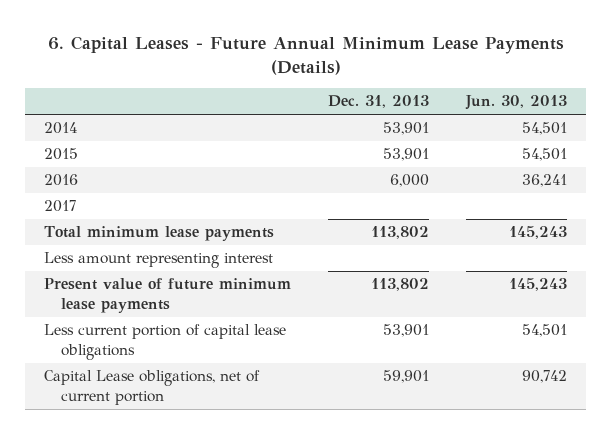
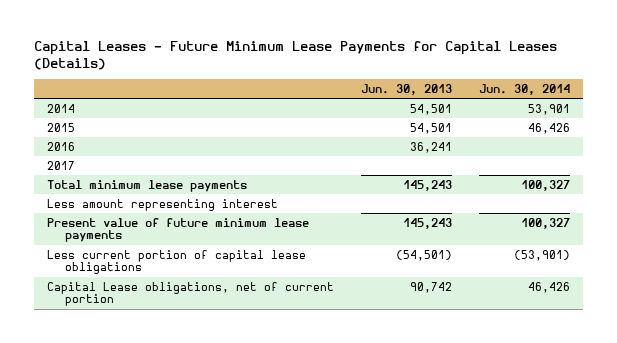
- 6. Capital Leases - Future Annual Minimum Lease Payments (Details)
+ Capital Leases - Future Minimum Lease Payments for Capital Leases (Details)
- | Dec. 31, 2013 | Jun. 30, 2013
+ | Jun. 30, 2013 | Jun. 30, 2014
- Less current portion of capital lease obligations | 53,901 | 54,501
+ Less current portion of capital lease obligations | (54,501) | (53,901)

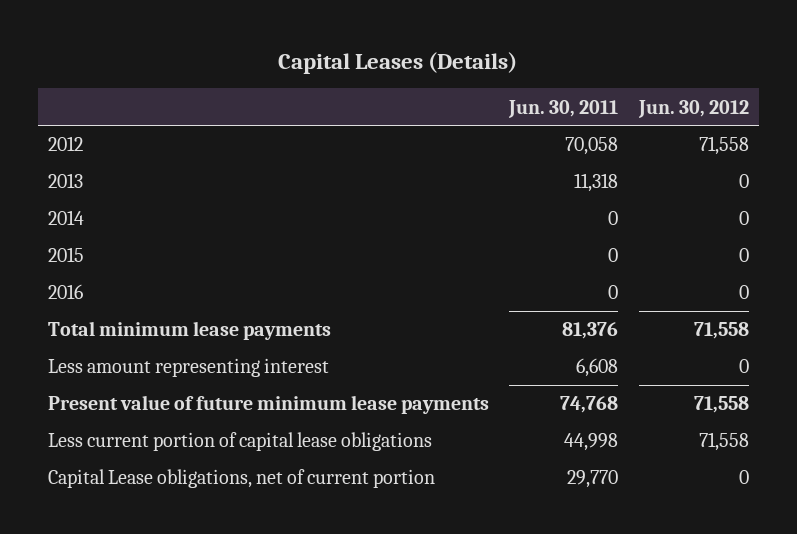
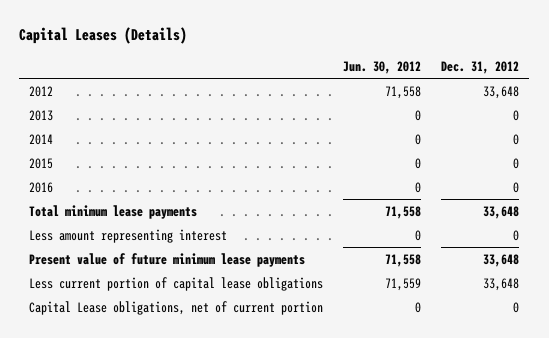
- | Jun. 30, 2011 | Jun. 30, 2012
+ | Jun. 30, 2012 | Dec. 31, 2012
- Less current portion of capital lease obligations | 44,998 | 71,558
+ Less current portion of capital lease obligations | 71,559 | 33,648

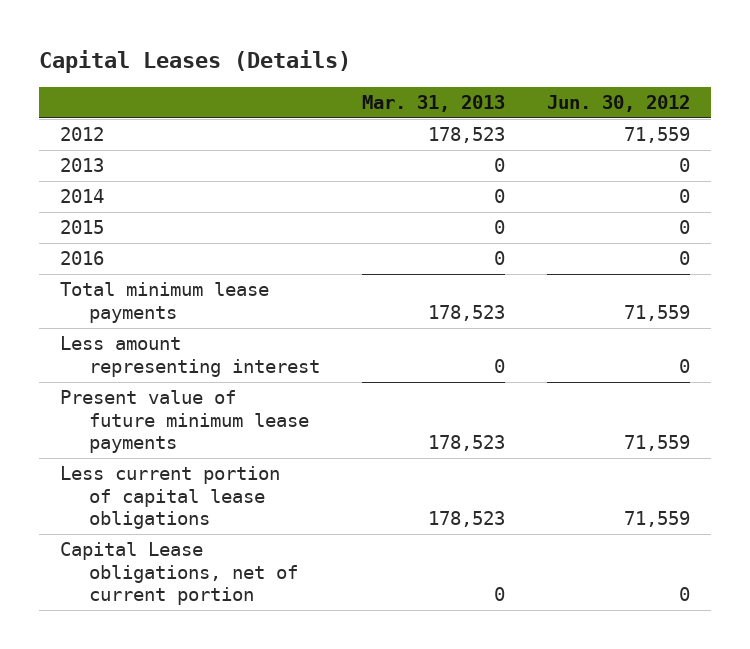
- | Jun. 30, 2012 | Dec. 31, 2012
+ | Mar. 31, 2013 | Jun. 30, 2012
- 2012 | 71,558 | 33,648
+ 2012 | 178,523 | 71,559
- Total minimum lease payments | 71,558 | 33,648
+ Total minimum lease payments | 178,523 | 71,559
- Present value of future minimum lease payments | 71,558 | 33,648
+ Present value of future minimum lease payments | 178,523 | 71,559

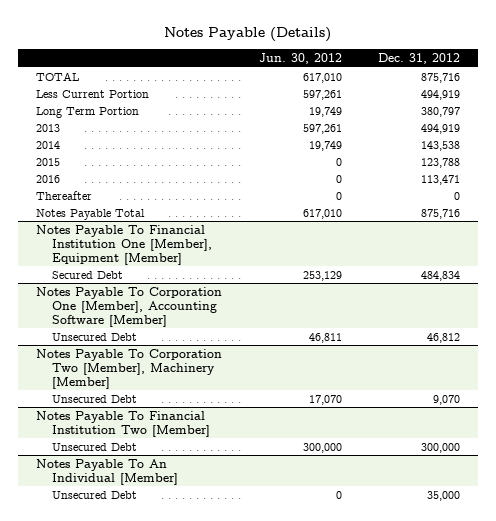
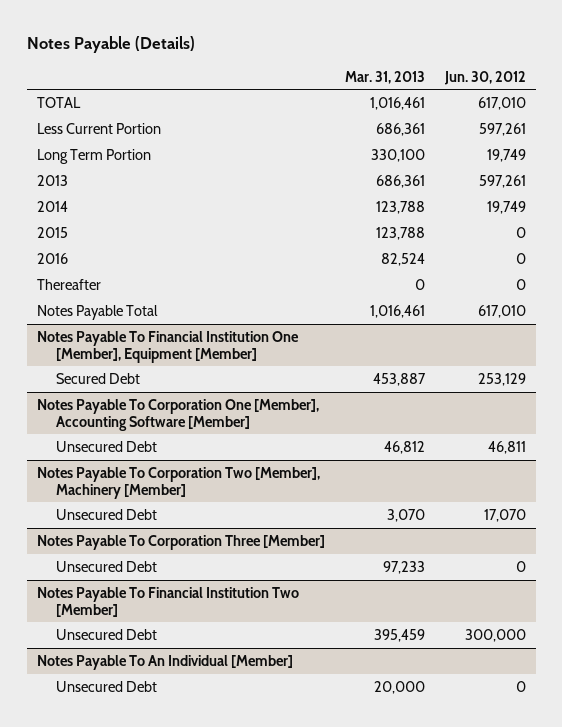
- | Jun. 30, 2012 | Dec. 31, 2012
+ | Mar. 31, 2013 | Jun. 30, 2012
+ Notes Payable To Corporation Three [Member]
+ Unsecured Debt | 97,233 | 0

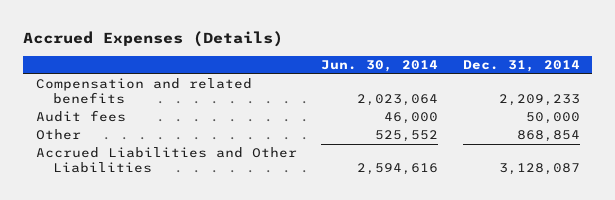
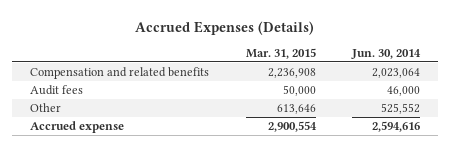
- | Jun. 30, 2014 | Dec. 31, 2014
+ | Mar. 31, 2015 | Jun. 30, 2014
- Accrued Liabilities and Other Liabilities | 2,594,616 | 3,128,087
+ Accrued expense | 2,900,554 | 2,594,616

